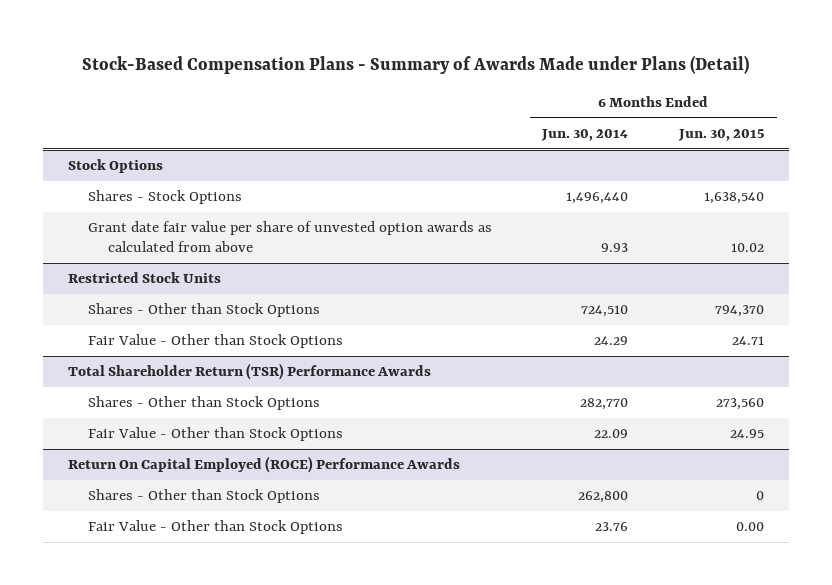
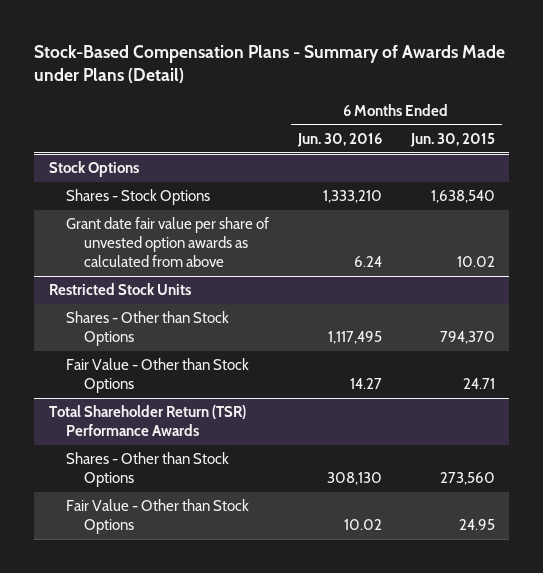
- | 6 Months Ended Jun. 30, 2014 | 6 Months Ended Jun. 30, 2015
+ | 6 Months Ended Jun. 30, 2016 | 6 Months Ended Jun. 30, 2015
- Return On Capital Employed (ROCE) Performance Awards
- Shares - Other than Stock Options | 262,800 | 0
- Fair Value - Other than Stock Options | 23.76 | 0.00

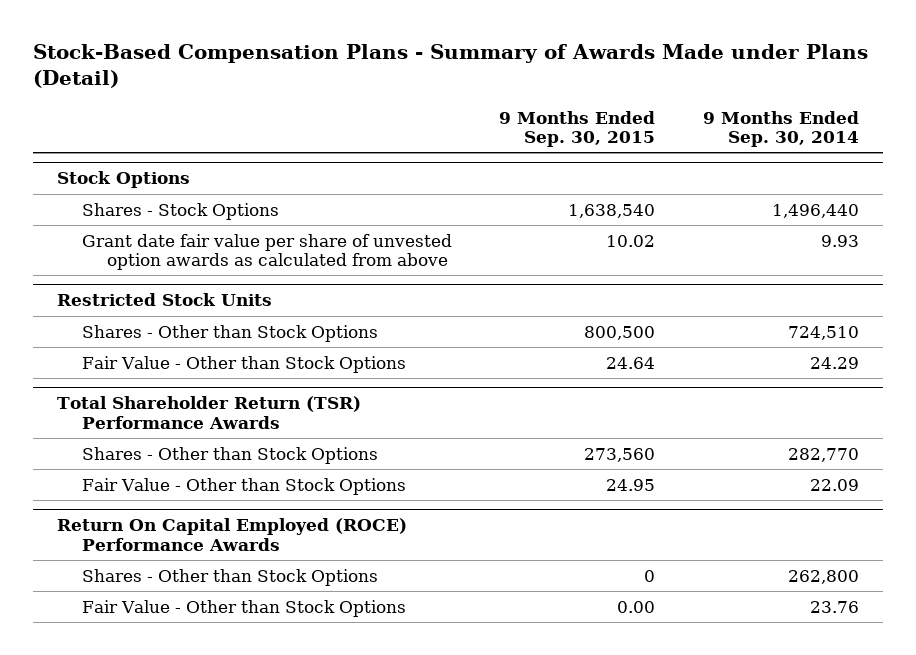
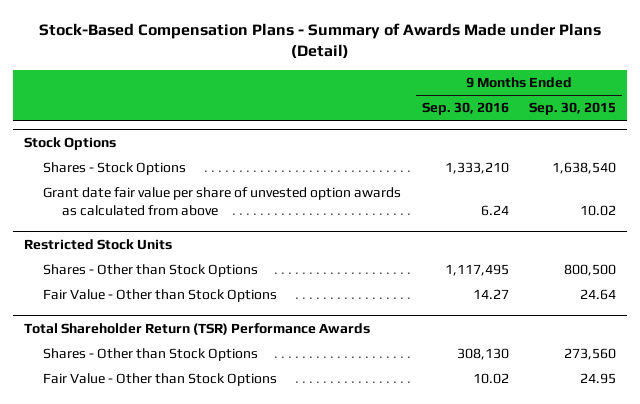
- | 9 Months Ended Sep. 30, 2015 | 9 Months Ended Sep. 30, 2014
+ | 9 Months Ended Sep. 30, 2016 | 9 Months Ended Sep. 30, 2015
- Return On Capital Employed (ROCE) Performance Awards
- Shares - Other than Stock Options | 0 | 262,800
- Fair Value - Other than Stock Options | 0.00 | 23.76

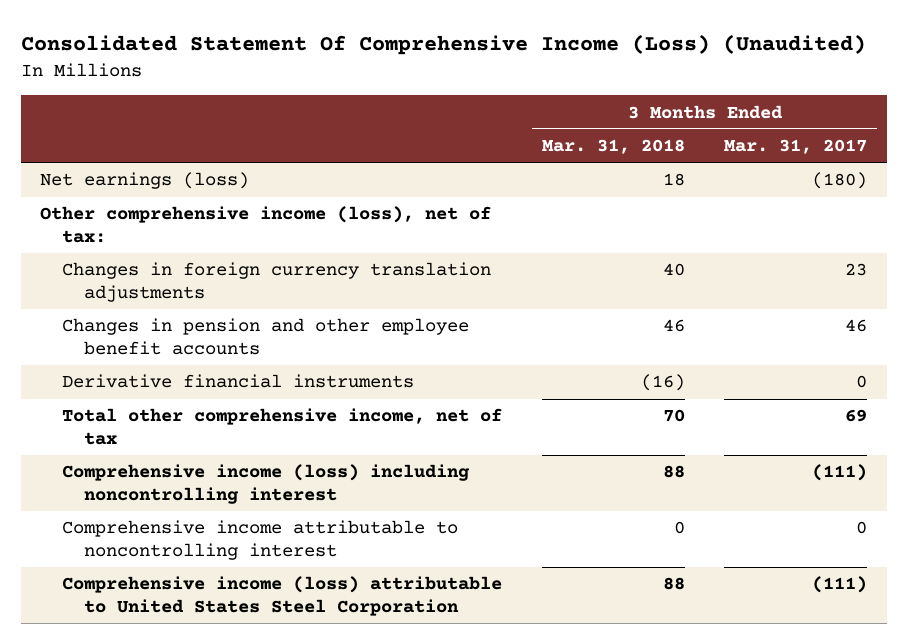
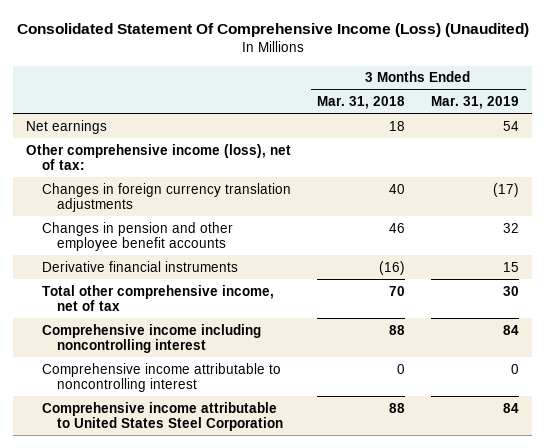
- | 3 Months Ended Mar. 31, 2018 | 3 Months Ended Mar. 31, 2017
+ | 3 Months Ended Mar. 31, 2018 | 3 Months Ended Mar. 31, 2019
- Net earnings (loss) | 18 | (180)
+ Net earnings | 18 | 54
- Comprehensive income (loss) including noncontrolling interest | 88 | (111)
+ Comprehensive income including noncontrolling interest | 88 | 84
- Comprehensive income (loss) attributable to United States Steel Corporation | 88 | (111)
+ Comprehensive income attributable to United States Steel Corporation | 88 | 84

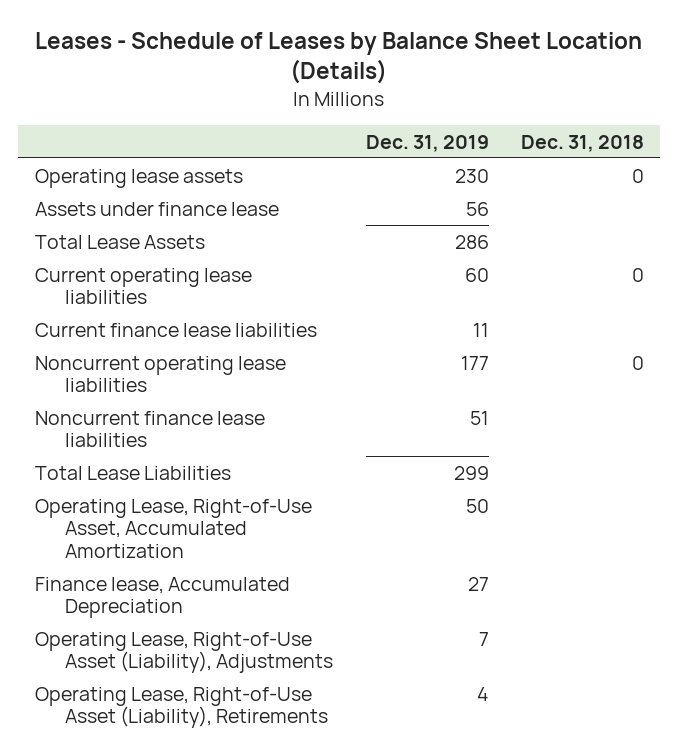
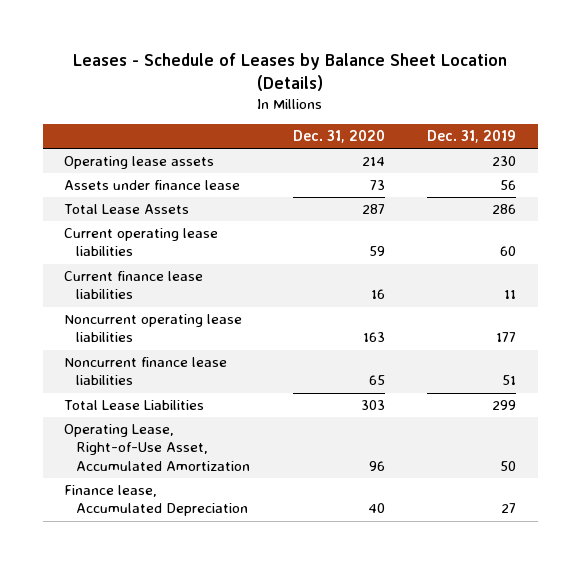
- | Dec. 31, 2019 | Dec. 31, 2018
+ | Dec. 31, 2020 | Dec. 31, 2019
- Operating Lease, Right-of-Use Asset (Liability), Adjustments | 7 |
- Operating Lease, Right-of-Use Asset (Liability), Retirements | 4 |

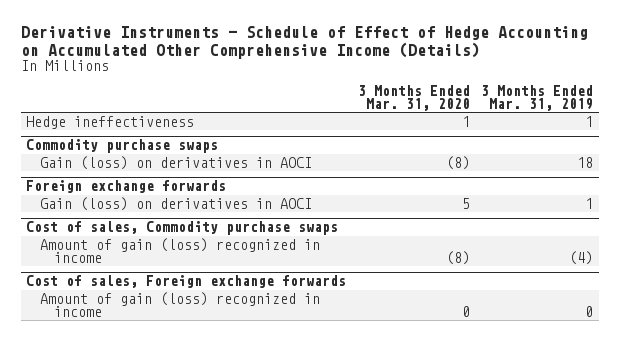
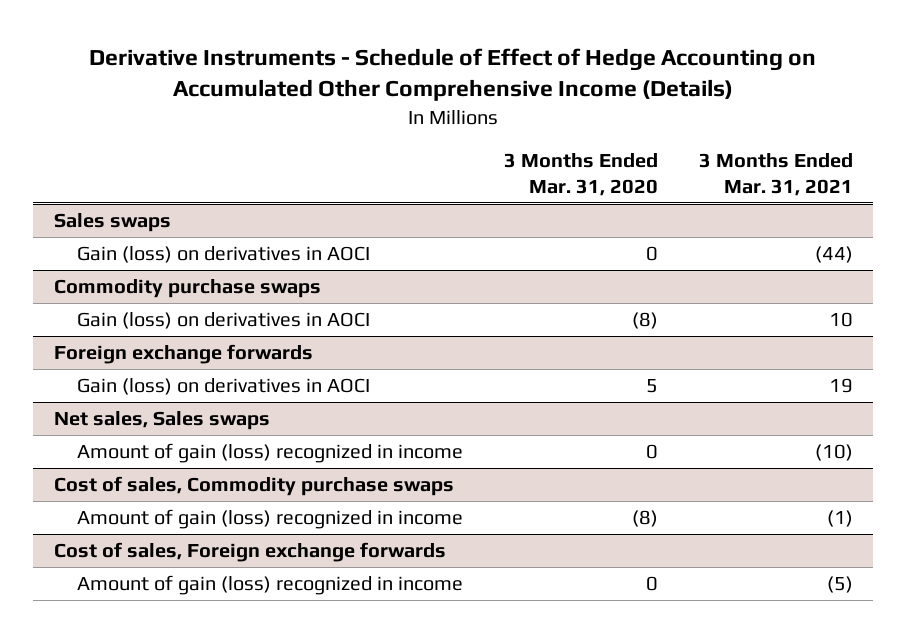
- | 3 Months Ended Mar. 31, 2020 | 3 Months Ended Mar. 31, 2019
+ | 3 Months Ended Mar. 31, 2020 | 3 Months Ended Mar. 31, 2021
- Hedge ineffectiveness | 1 | 1
+ Sales swaps
+ Gain (loss) on derivatives in AOCI | 0 | (44)
+ Net sales, Sales swaps
+ Amount of gain (loss) recognized in income | 0 | (10)

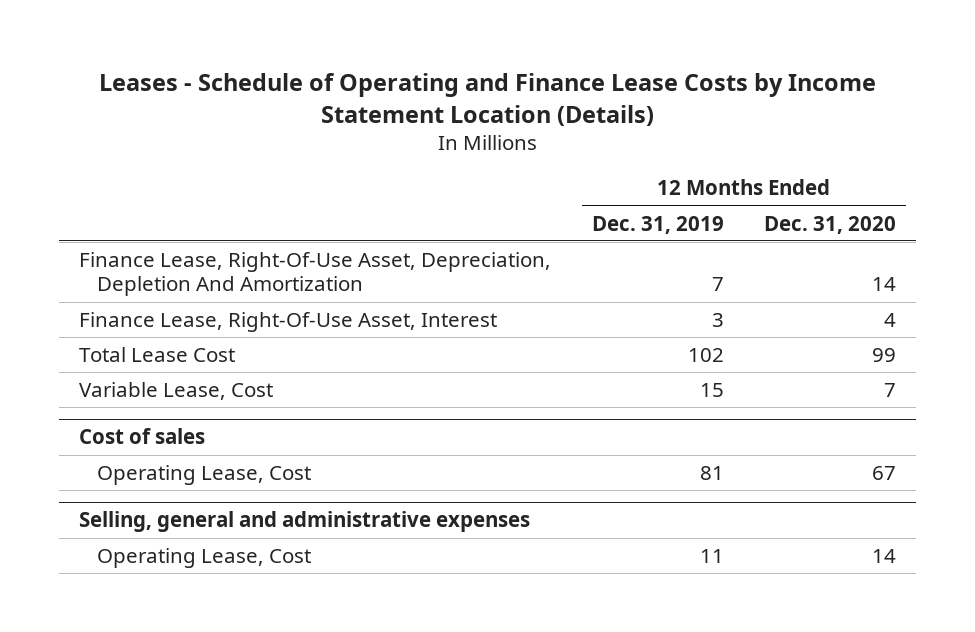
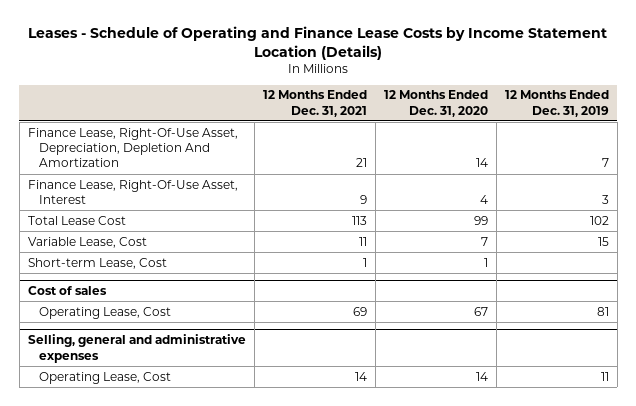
- | 12 Months Ended Dec. 31, 2019 | 12 Months Ended Dec. 31, 2020
+ | 12 Months Ended Dec. 31, 2021 | 12 Months Ended Dec. 31, 2020 | 12 Months Ended Dec. 31, 2019
+ Short-term Lease, Cost | 1 | 1 |

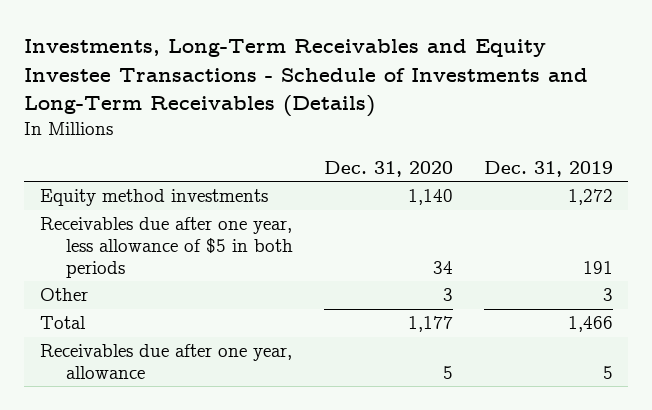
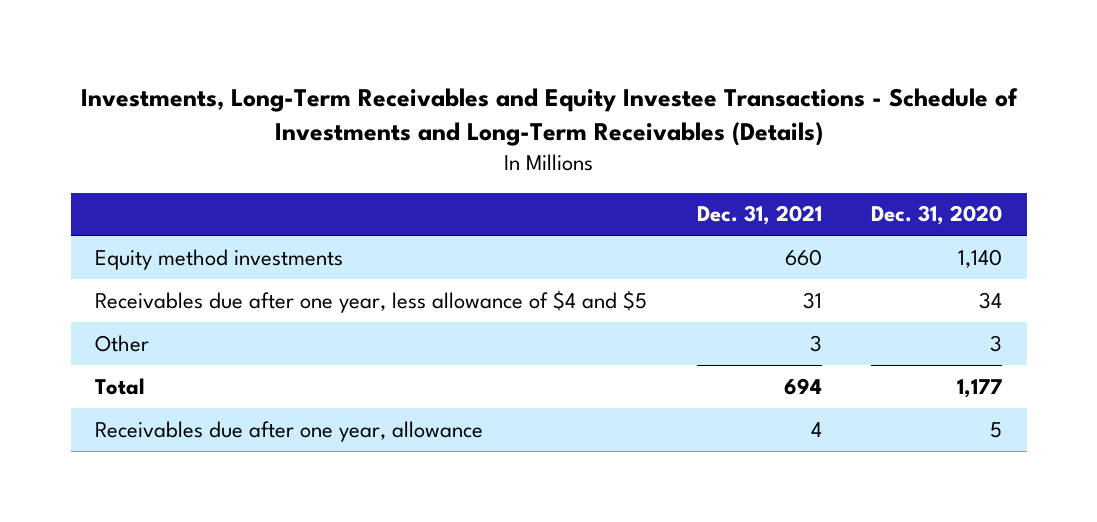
- | Dec. 31, 2020 | Dec. 31, 2019
+ | Dec. 31, 2021 | Dec. 31, 2020
- Receivables due after one year, less allowance of $5 in both periods | 34 | 191
+ Receivables due after one year, less allowance of $4 and $5 | 31 | 34

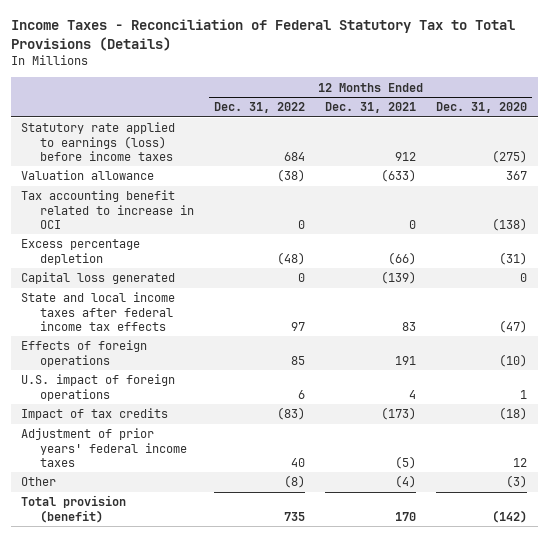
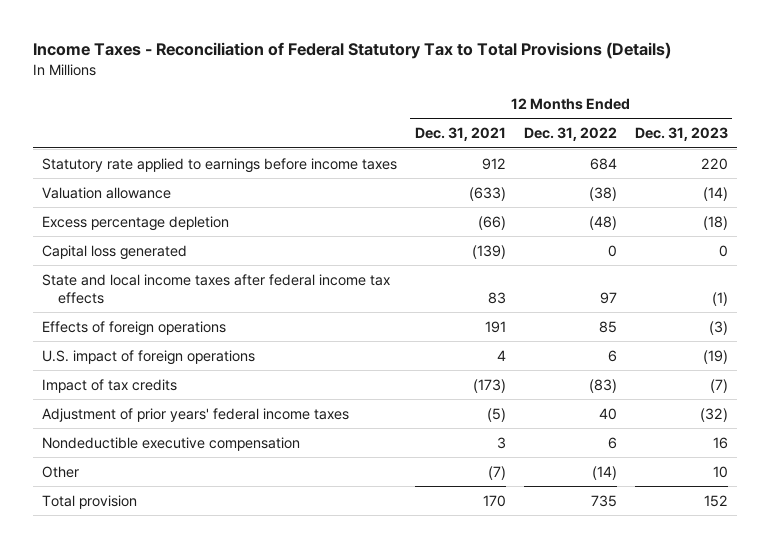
- | 12 Months Ended Dec. 31, 2022 | 12 Months Ended Dec. 31, 2021 | 12 Months Ended Dec. 31, 2020
+ | 12 Months Ended Dec. 31, 2021 | 12 Months Ended Dec. 31, 2022 | 12 Months Ended Dec. 31, 2023
- Statutory rate applied to earnings (loss) before income taxes | 684 | 912 | (275)
+ Statutory rate applied to earnings before income taxes | 912 | 684 | 220
- Tax accounting benefit related to increase in OCI | 0 | 0 | (138)
- Other | (8) | (4) | (3)
- Total provision (benefit) | 735 | 170 | (142)
+ Nondeductible executive compensation | 3 | 6 | 16
+ Other | (7) | (14) | 10
+ Total provision | 170 | 735 | 152

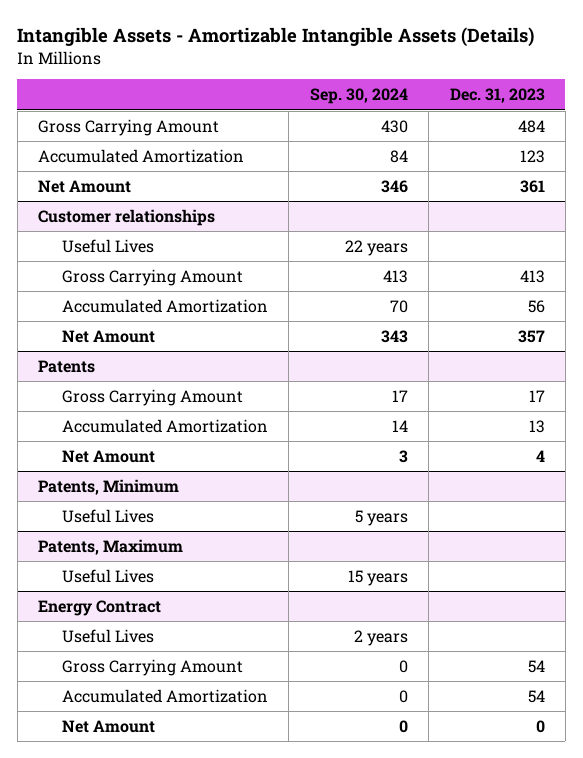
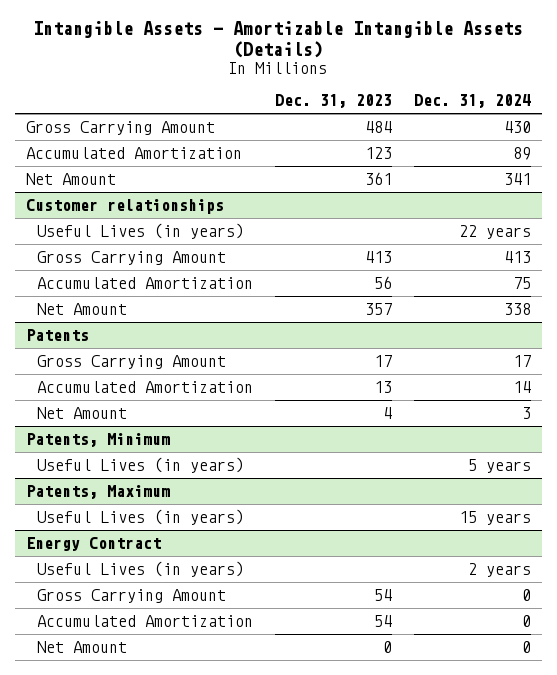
- | Sep. 30, 2024 | Dec. 31, 2023
+ | Dec. 31, 2023 | Dec. 31, 2024
@ Customer relationships
- Useful Lives | 22 years |
+ Useful Lives (in years) | | 22 years
@ Patents, Minimum
- Useful Lives | 5 years |
+ Useful Lives (in years) | | 5 years
@ Patents, Maximum
- Useful Lives | 15 years |
+ Useful Lives (in years) | | 15 years
@ Energy Contract
- Useful Lives | 2 years |
+ Useful Lives (in years) | | 2 years

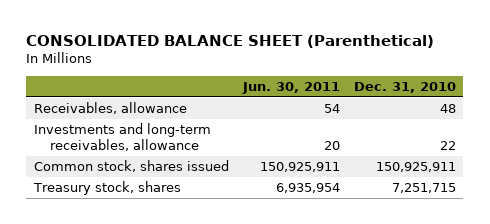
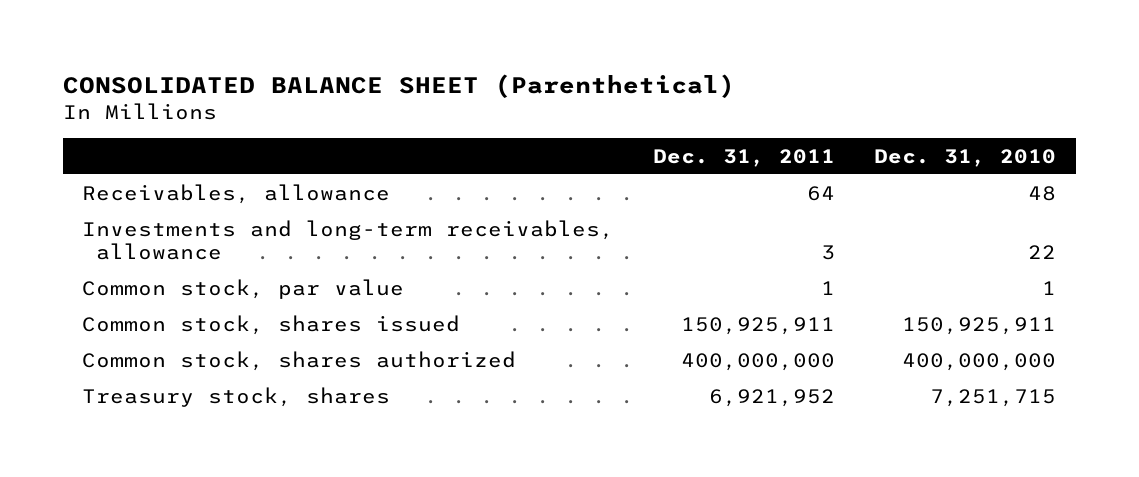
- | Jun. 30, 2011 | Dec. 31, 2010
+ | Dec. 31, 2011 | Dec. 31, 2010
+ Common stock, par value | 1 | 1
+ Common stock, shares authorized | 400,000,000 | 400,000,000

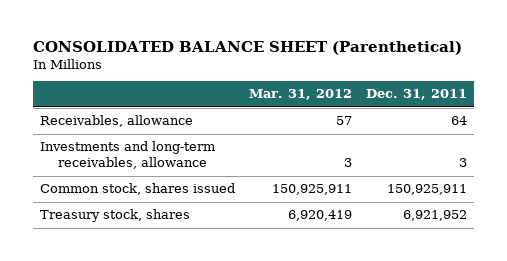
- | Dec. 31, 2011 | Dec. 31, 2010
+ | Mar. 31, 2012 | Dec. 31, 2011
- Common stock, par value | 1 | 1
- Common stock, shares authorized | 400,000,000 | 400,000,000

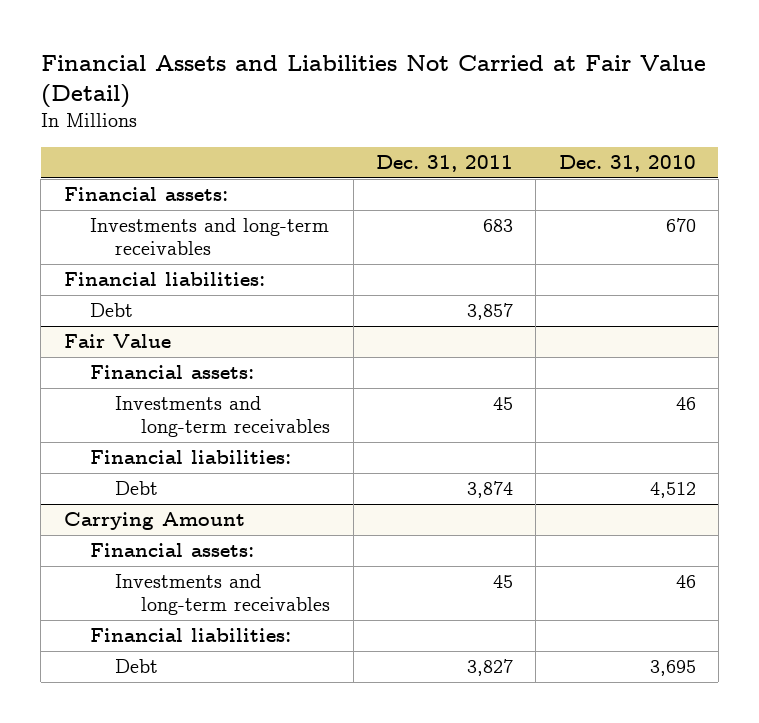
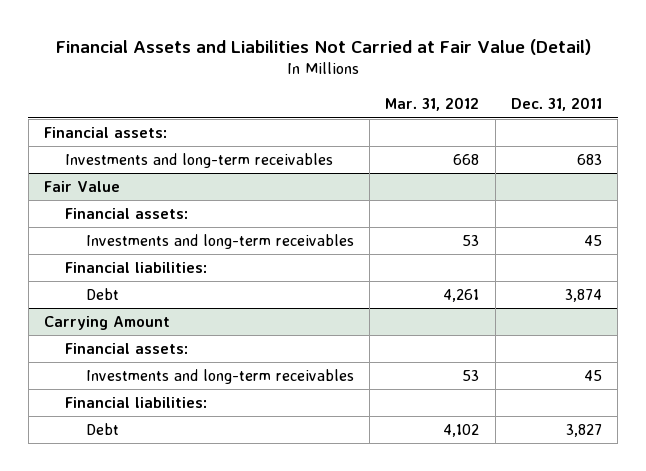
- | Dec. 31, 2011 | Dec. 31, 2010
+ | Mar. 31, 2012 | Dec. 31, 2011
- Financial liabilities:
- Debt | 3,857 |

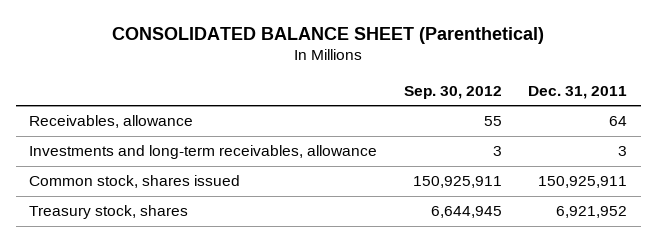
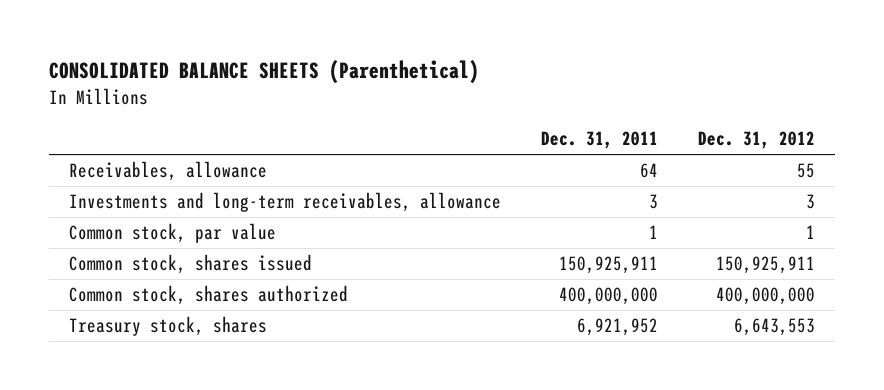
- CONSOLIDATED BALANCE SHEET (Parenthetical)
+ CONSOLIDATED BALANCE SHEETS (Parenthetical)
- | Sep. 30, 2012 | Dec. 31, 2011
+ | Dec. 31, 2011 | Dec. 31, 2012
+ Common stock, par value | 1 | 1
+ Common stock, shares authorized | 400,000,000 | 400,000,000

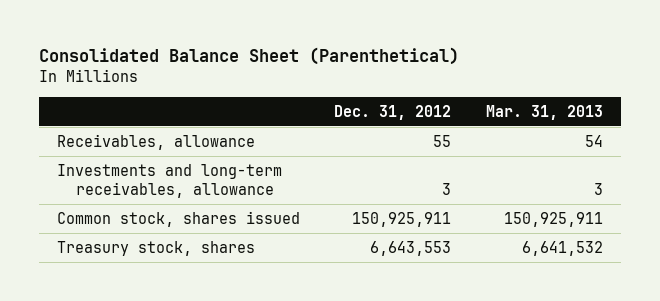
- CONSOLIDATED BALANCE SHEETS (Parenthetical)
+ Consolidated Balance Sheet (Parenthetical)
- | Dec. 31, 2011 | Dec. 31, 2012
+ | Dec. 31, 2012 | Mar. 31, 2013
- Common stock, par value | 1 | 1
- Common stock, shares authorized | 400,000,000 | 400,000,000

